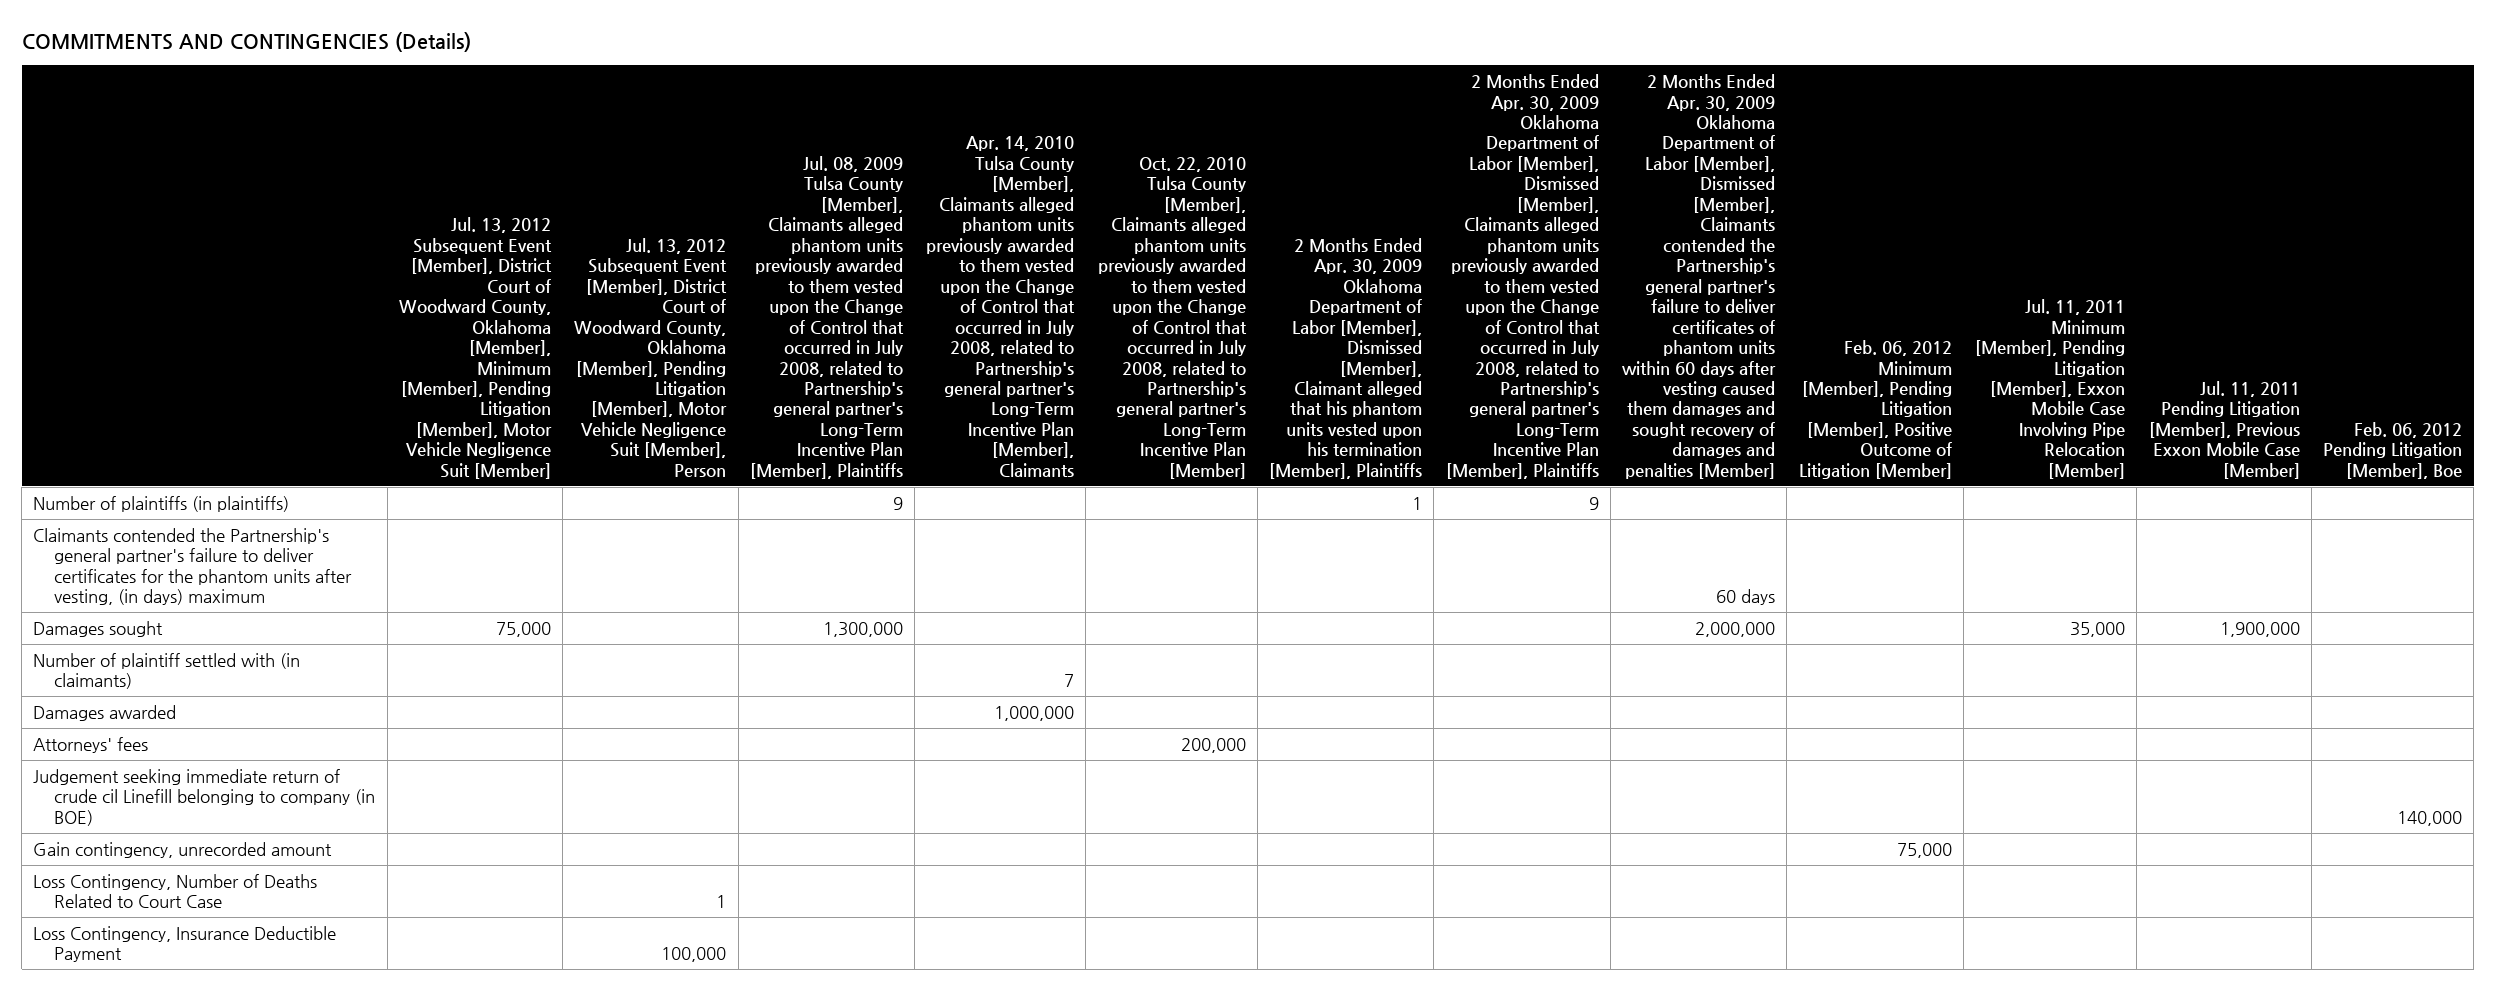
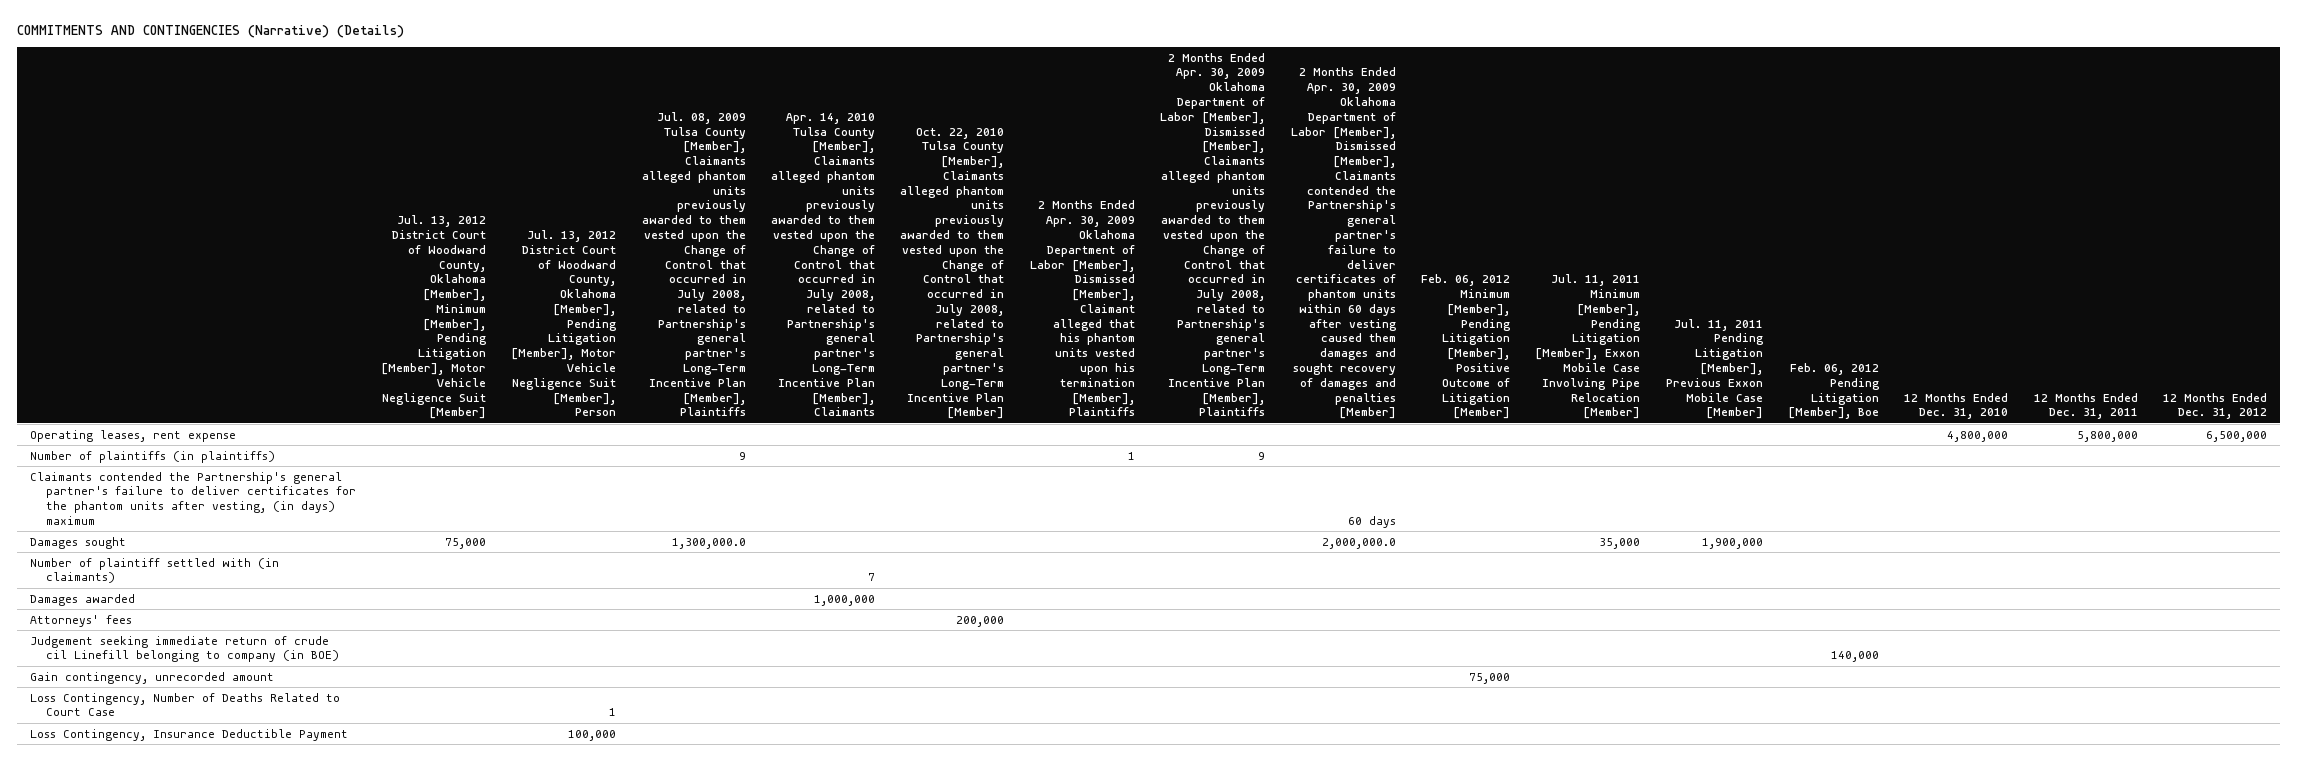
- COMMITMENTS AND CONTINGENCIES (Details)
+ COMMITMENTS AND CONTINGENCIES (Narrative) (Details)
- | Jul. 13, 2012 Subsequent Event [Member], District Court of Woodward County, Oklahoma [Member], Minimum [Member], Pending Litigation [Member], Motor Vehicle Negligence Suit [Member] | Jul. 13, 2012 Subsequent Event [Member], District Court of Woodward County, Oklahoma [Member], Pending Litigation [Member], Motor Vehicle Negligence Suit [Member], Person | Jul. 08, 2009 Tulsa County [Member], Claimants alleged phantom units previously awarded to them vested upon the Change of Control that occurred in July 2008, related to Partnership's general partner's Long-Term Incentive Plan [Member], Plaintiffs | Apr. 14, 2010 Tulsa County [Member], Claimants alleged phantom units previously awarded to them vested upon the Change of Control that occurred in July 2008, related to Partnership's general partner's Long-Term Incentive Plan [Member], Claimants | Oct. 22, 2010 Tulsa County [Member], Claimants alleged phantom units previously awarded to them vested upon the Change of Control that occurred in July 2008, related to Partnership's general partner's Long-Term Incentive Plan [Member] | 2 Months Ended Apr. 30, 2009 Oklahoma Department of Labor [Member], Dismissed [Member], Claimant alleged that his phantom units vested upon his termination [Member], Plaintiffs | 2 Months Ended Apr. 30, 2009 Oklahoma Department of Labor [Member], Dismissed [Member], Claimants alleged phantom units previously awarded to them vested upon the Change of Control that occurred in July 2008, related to Partnership's general partner's Long-Term Incentive Plan [Member], Plaintiffs | 2 Months Ended Apr. 30, 2009 Oklahoma Department of Labor [Member], Dismissed [Member], Claimants contended the Partnership's general partner's failure to deliver certificates of phantom units within 60 days after vesting caused them damages and sought recovery of damages and penalties [Member] | Feb. 06, 2012 Minimum [Member], Pending Litigation [Member], Positive Outcome of Litigation [Member] | Jul. 11, 2011 Minimum [Member], Pending Litigation [Member], Exxon Mobile Case Involving Pipe Relocation [Member] | Jul. 11, 2011 Pending Litigation [Member], Previous Exxon Mobile Case [Member] | Feb. 06, 2012 Pending Litigation [Member], Boe
+ | Jul. 13, 2012 District Court of Woodward County, Oklahoma [Member], Minimum [Member], Pending Litigation [Member], Motor Vehicle Negligence Suit [Member] | Jul. 13, 2012 District Court of Woodward County, Oklahoma [Member], Pending Litigation [Member], Motor Vehicle Negligence Suit [Member], Person | Jul. 08, 2009 Tulsa County [Member], Claimants alleged phantom units previously awarded to them vested upon the Change of Control that occurred in July 2008, related to Partnership's general partner's Long-Term Incentive Plan [Member], Plaintiffs | Apr. 14, 2010 Tulsa County [Member], Claimants alleged phantom units previously awarded to them vested upon the Change of Control that occurred in July 2008, related to Partnership's general partner's Long-Term Incentive Plan [Member], Claimants | Oct. 22, 2010 Tulsa County [Member], Claimants alleged phantom units previously awarded to them vested upon the Change of Control that occurred in July 2008, related to Partnership's general partner's Long-Term Incentive Plan [Member] | 2 Months Ended Apr. 30, 2009 Oklahoma Department of Labor [Member], Dismissed [Member], Claimant alleged that his phantom units vested upon his termination [Member], Plaintiffs | 2 Months Ended Apr. 30, 2009 Oklahoma Department of Labor [Member], Dismissed [Member], Claimants alleged phantom units previously awarded to them vested upon the Change of Control that occurred in July 2008, related to Partnership's general partner's Long-Term Incentive Plan [Member], Plaintiffs | 2 Months Ended Apr. 30, 2009 Oklahoma Department of Labor [Member], Dismissed [Member], Claimants contended the Partnership's general partner's failure to deliver certificates of phantom units within 60 days after vesting caused them damages and sought recovery of damages and penalties [Member] | Feb. 06, 2012 Minimum [Member], Pending Litigation [Member], Positive Outcome of Litigation [Member] | Jul. 11, 2011 Minimum [Member], Pending Litigation [Member], Exxon Mobile Case Involving Pipe Relocation [Member] | Jul. 11, 2011 Pending Litigation [Member], Previous Exxon Mobile Case [Member] | Feb. 06, 2012 Pending Litigation [Member], Boe | 12 Months Ended Dec. 31, 2010 | 12 Months Ended Dec. 31, 2011 | 12 Months Ended Dec. 31, 2012
+ Operating leases, rent expense | | | | | | | | | | | | | 4,800,000 | 5,800,000 | 6,500,000
- Damages sought | 75,000 | | 1,300,000 | | | | | 2,000,000 | | 35,000 | 1,900,000 |
+ Damages sought | 75,000 | | 1,300,000.0 | | | | | 2,000,000.0 | | 35,000 | 1,900,000 | | | |

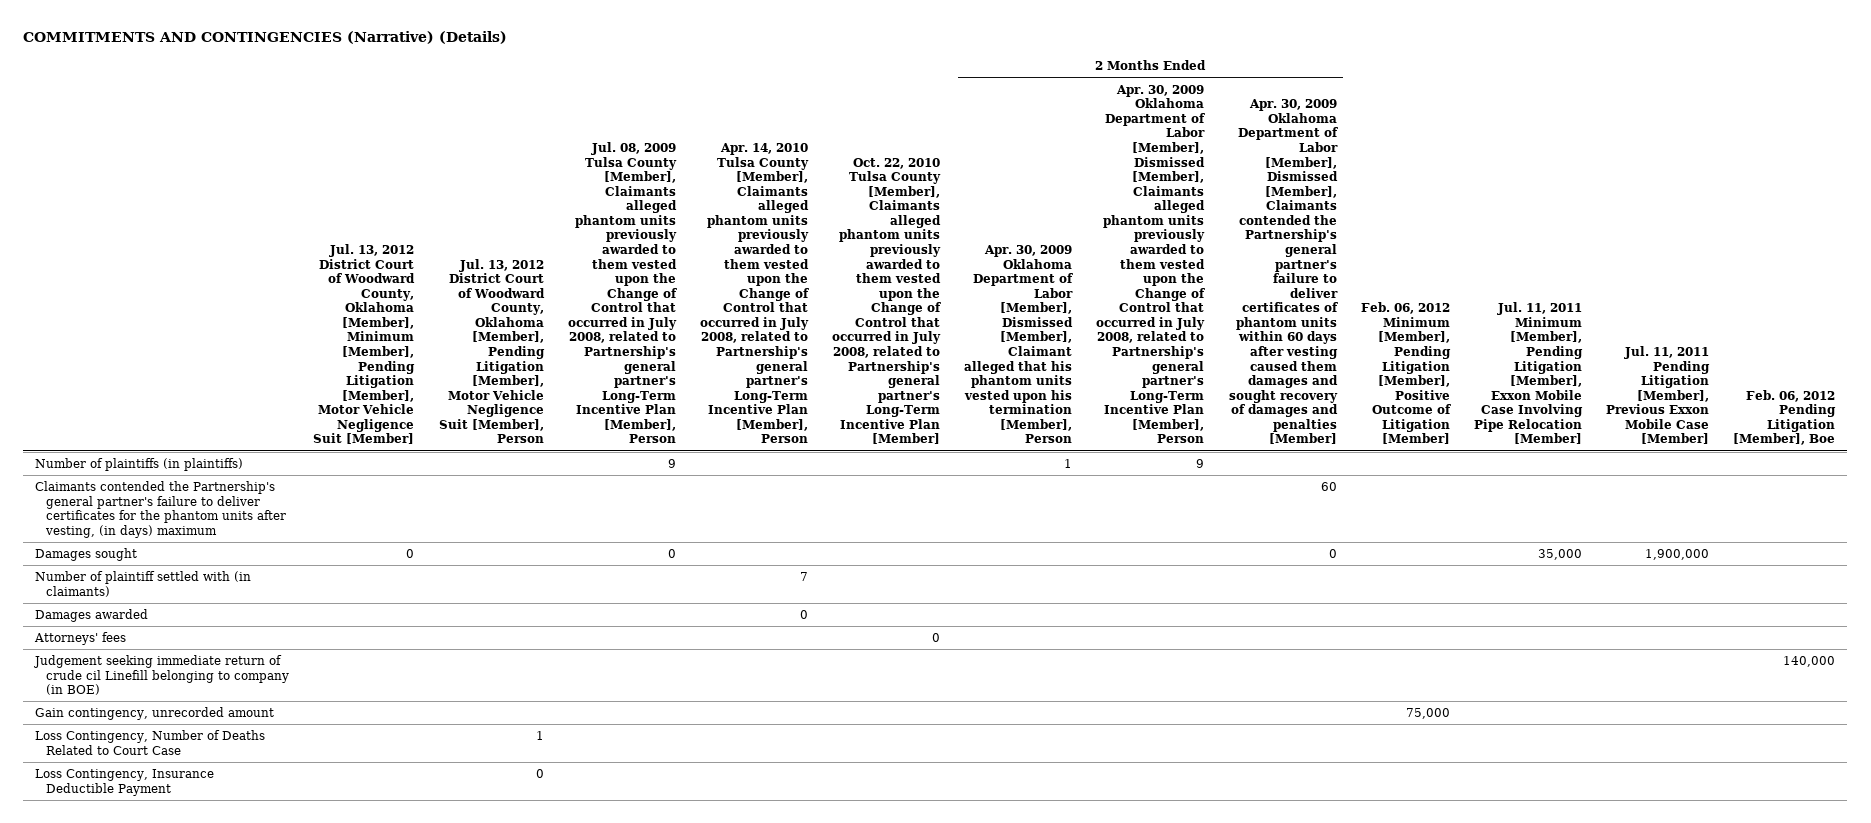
- | Jul. 13, 2012 District Court of Woodward County, Oklahoma [Member], Minimum [Member], Pending Litigation [Member], Motor Vehicle Negligence Suit [Member] | Jul. 13, 2012 District Court of Woodward County, Oklahoma [Member], Pending Litigation [Member], Motor Vehicle Negligence Suit [Member], Person | Jul. 08, 2009 Tulsa County [Member], Claimants alleged phantom units previously awarded to them vested upon the Change of Control that occurred in July 2008, related to Partnership's general partner's Long-Term Incentive Plan [Member], Plaintiffs | Apr. 14, 2010 Tulsa County [Member], Claimants alleged phantom units previously awarded to them vested upon the Change of Control that occurred in July 2008, related to Partnership's general partner's Long-Term Incentive Plan [Member], Claimants | Oct. 22, 2010 Tulsa County [Member], Claimants alleged phantom units previously awarded to them vested upon the Change of Control that occurred in July 2008, related to Partnership's general partner's Long-Term Incentive Plan [Member] | 2 Months Ended Apr. 30, 2009 Oklahoma Department of Labor [Member], Dismissed [Member], Claimant alleged that his phantom units vested upon his termination [Member], Plaintiffs | 2 Months Ended Apr. 30, 2009 Oklahoma Department of Labor [Member], Dismissed [Member], Claimants alleged phantom units previously awarded to them vested upon the Change of Control that occurred in July 2008, related to Partnership's general partner's Long-Term Incentive Plan [Member], Plaintiffs | 2 Months Ended Apr. 30, 2009 Oklahoma Department of Labor [Member], Dismissed [Member], Claimants contended the Partnership's general partner's failure to deliver certificates of phantom units within 60 days after vesting caused them damages and sought recovery of damages and penalties [Member] | Feb. 06, 2012 Minimum [Member], Pending Litigation [Member], Positive Outcome of Litigation [Member] | Jul. 11, 2011 Minimum [Member], Pending Litigation [Member], Exxon Mobile Case Involving Pipe Relocation [Member] | Jul. 11, 2011 Pending Litigation [Member], Previous Exxon Mobile Case [Member] | Feb. 06, 2012 Pending Litigation [Member], Boe | 12 Months Ended Dec. 31, 2010 | 12 Months Ended Dec. 31, 2011 | 12 Months Ended Dec. 31, 2012
+ | Jul. 13, 2012 District Court of Woodward County, Oklahoma [Member], Minimum [Member], Pending Litigation [Member], Motor Vehicle Negligence Suit [Member] | Jul. 13, 2012 District Court of Woodward County, Oklahoma [Member], Pending Litigation [Member], Motor Vehicle Negligence Suit [Member], Person | Jul. 08, 2009 Tulsa County [Member], Claimants alleged phantom units previously awarded to them vested upon the Change of Control that occurred in July 2008, related to Partnership's general partner's Long-Term Incentive Plan [Member], Person | Apr. 14, 2010 Tulsa County [Member], Claimants alleged phantom units previously awarded to them vested upon the Change of Control that occurred in July 2008, related to Partnership's general partner's Long-Term Incentive Plan [Member], Person | Oct. 22, 2010 Tulsa County [Member], Claimants alleged phantom units previously awarded to them vested upon the Change of Control that occurred in July 2008, related to Partnership's general partner's Long-Term Incentive Plan [Member] | 2 Months Ended Apr. 30, 2009 Oklahoma Department of Labor [Member], Dismissed [Member], Claimant alleged that his phantom units vested upon his termination [Member], Person | 2 Months Ended Apr. 30, 2009 Oklahoma Department of Labor [Member], Dismissed [Member], Claimants alleged phantom units previously awarded to them vested upon the Change of Control that occurred in July 2008, related to Partnership's general partner's Long-Term Incentive Plan [Member], Person | 2 Months Ended Apr. 30, 2009 Oklahoma Department of Labor [Member], Dismissed [Member], Claimants contended the Partnership's general partner's failure to deliver certificates of phantom units within 60 days after vesting caused them damages and sought recovery of damages and penalties [Member] | Feb. 06, 2012 Minimum [Member], Pending Litigation [Member], Positive Outcome of Litigation [Member] | Jul. 11, 2011 Minimum [Member], Pending Litigation [Member], Exxon Mobile Case Involving Pipe Relocation [Member] | Jul. 11, 2011 Pending Litigation [Member], Previous Exxon Mobile Case [Member] | Feb. 06, 2012 Pending Litigation [Member], Boe
- Operating leases, rent expense | | | | | | | | | | | | | 4,800,000 | 5,800,000 | 6,500,000
- Claimants contended the Partnership's general partner's failure to deliver certificates for the phantom units after vesting, (in days) maximum | | | | | | | | 60 days | | | | | | |
- Damages sought | 75,000 | | 1,300,000.0 | | | | | 2,000,000.0 | | 35,000 | 1,900,000 | | | |
+ Claimants contended the Partnership's general partner's failure to deliver certificates for the phantom units after vesting, (in days) maximum | | | | | | | | 60 | | | |
+ Damages sought | 0 | | 0 | | | | | 0 | | 35,000 | 1,900,000 |
- Attorneys' fees | | | | | 200,000 | | | | | | | | | |
+ Attorneys' fees | | | | | 0 | | | | | | |
- Loss Contingency, Insurance Deductible Payment | | 100,000 | | | | | | | | | | | | |
+ Loss Contingency, Insurance Deductible Payment | | 0 | | | | | | | | | |

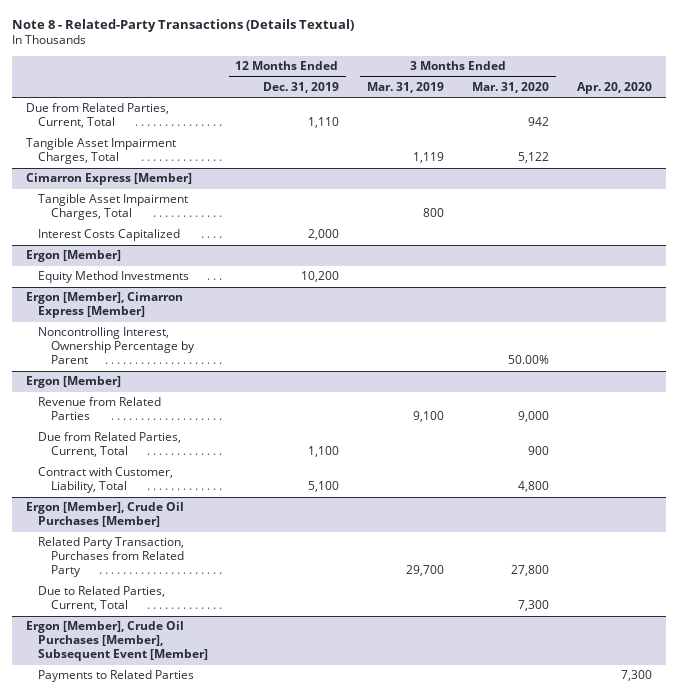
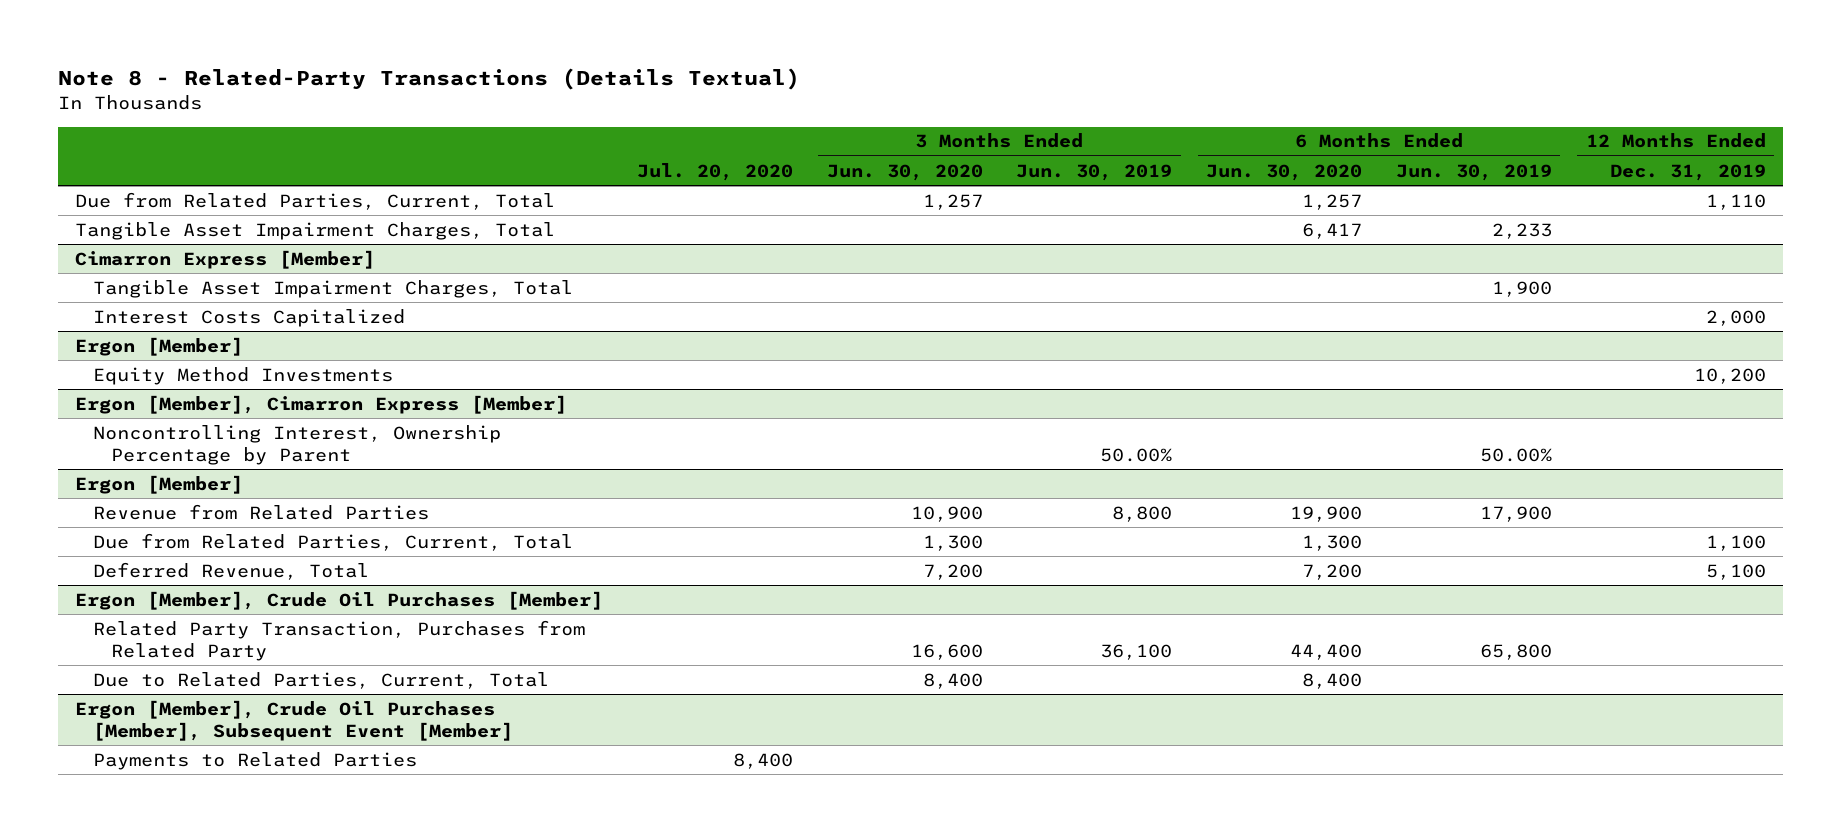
- | 12 Months Ended Dec. 31, 2019 | 3 Months Ended Mar. 31, 2019 | 3 Months Ended Mar. 31, 2020 | Apr. 20, 2020
+ | Jul. 20, 2020 | 3 Months Ended Jun. 30, 2020 | 3 Months Ended Jun. 30, 2019 | 6 Months Ended Jun. 30, 2020 | 6 Months Ended Jun. 30, 2019 | 12 Months Ended Dec. 31, 2019
@ Ergon [Member]
- Contract with Customer, Liability, Total | 5,100 | | 4,800 |
+ Deferred Revenue, Total | | 7,200 | | 7,200 | | 5,100

